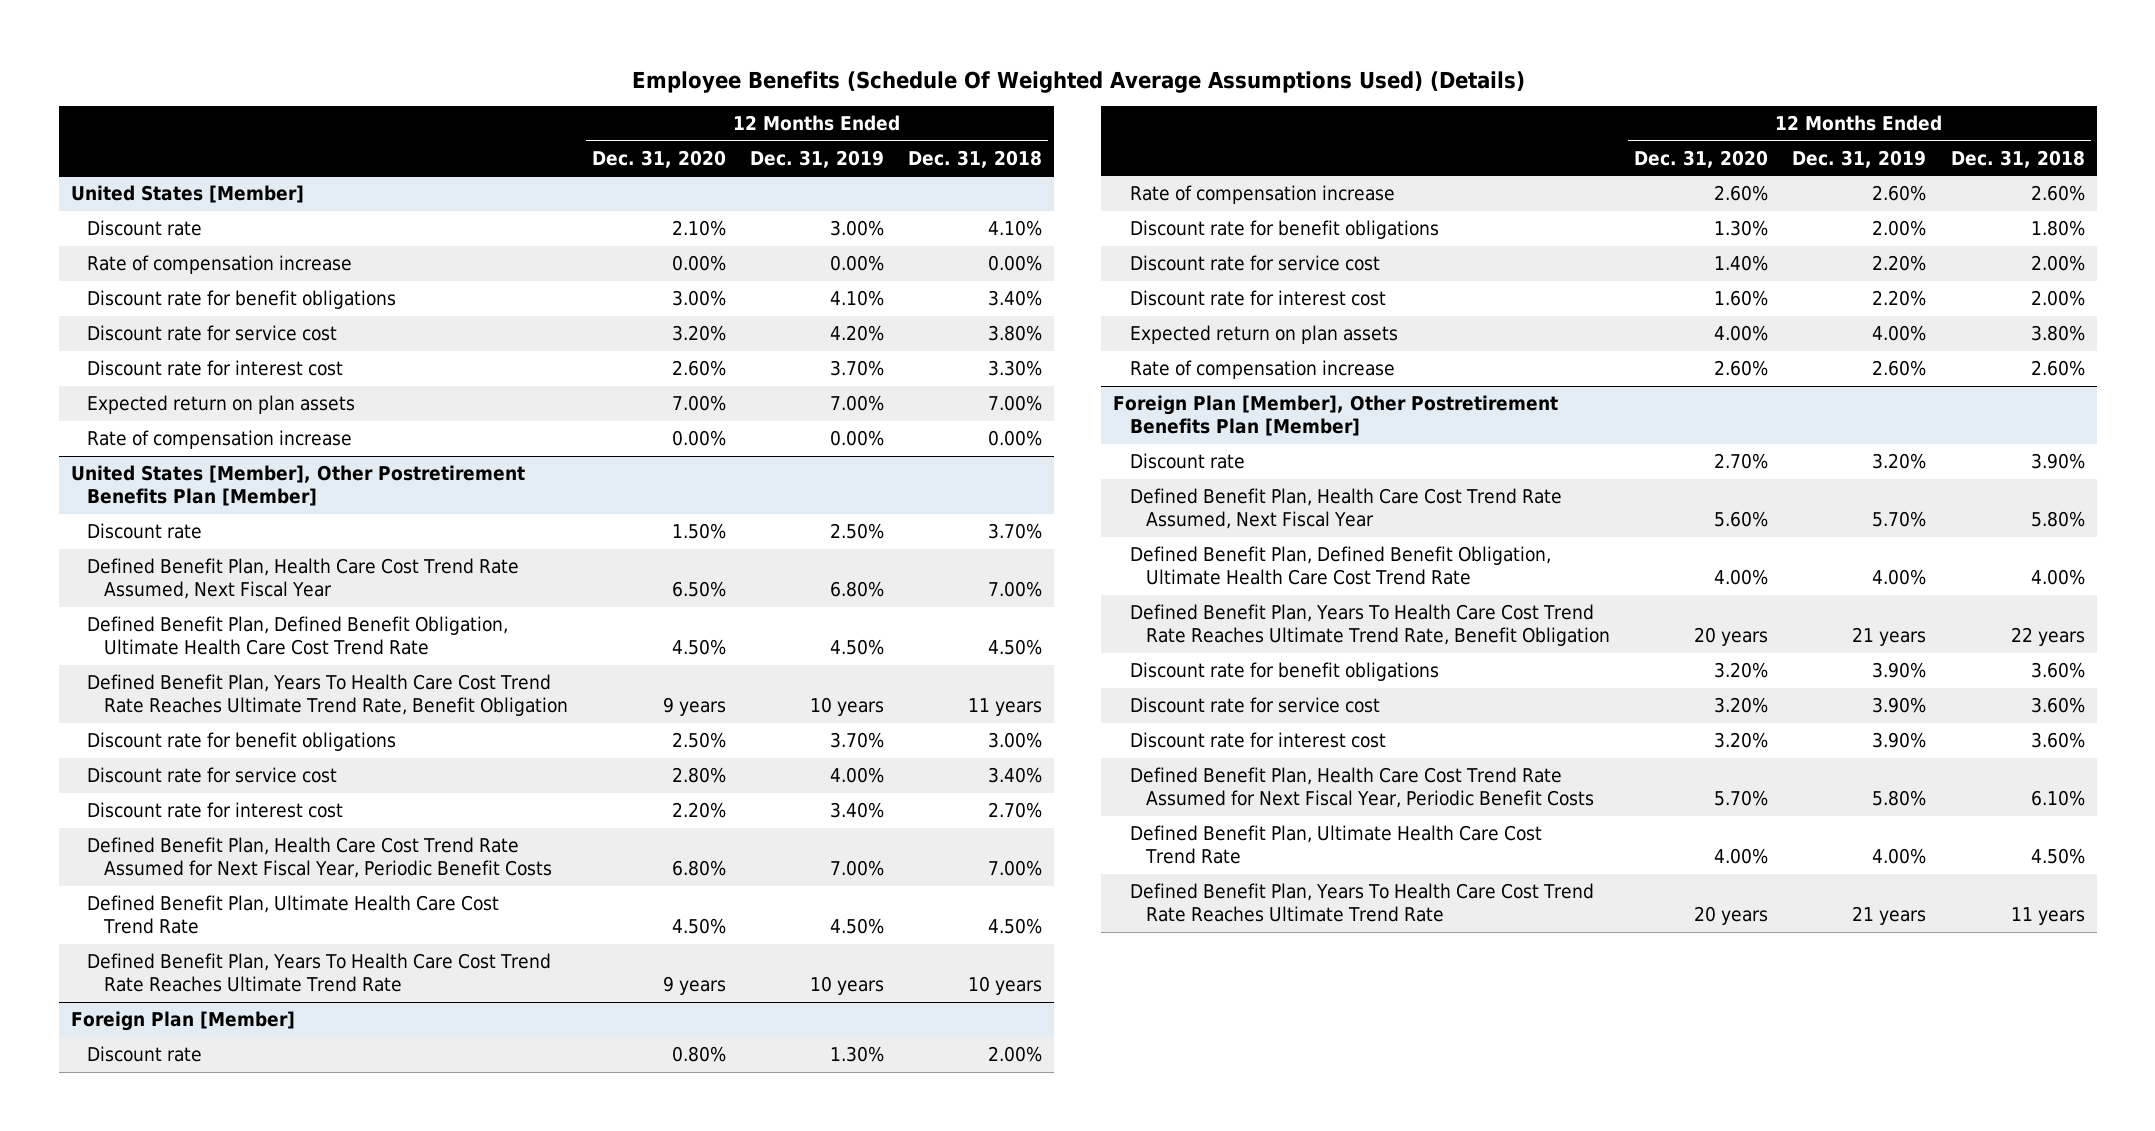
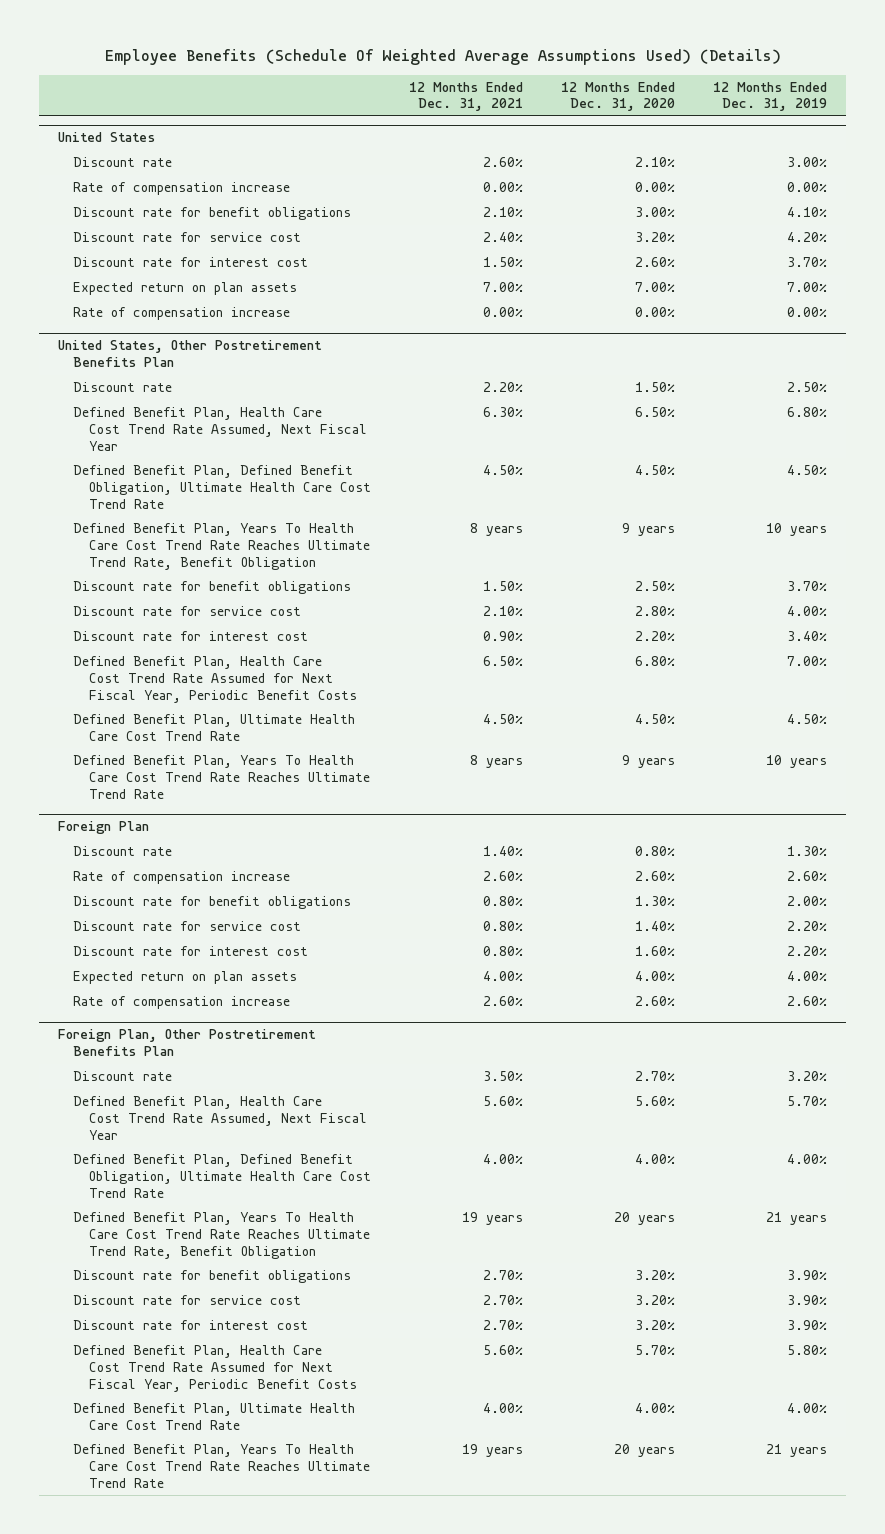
- | 12 Months Ended Dec. 31, 2020 | 12 Months Ended Dec. 31, 2019 | 12 Months Ended Dec. 31, 2018
+ | 12 Months Ended Dec. 31, 2021 | 12 Months Ended Dec. 31, 2020 | 12 Months Ended Dec. 31, 2019
- United States [Member]
+ United States
- United States [Member], Other Postretirement Benefits Plan [Member]
+ United States, Other Postretirement Benefits Plan
- Foreign Plan [Member]
+ Foreign Plan
- Foreign Plan [Member], Other Postretirement Benefits Plan [Member]
+ Foreign Plan, Other Postretirement Benefits Plan

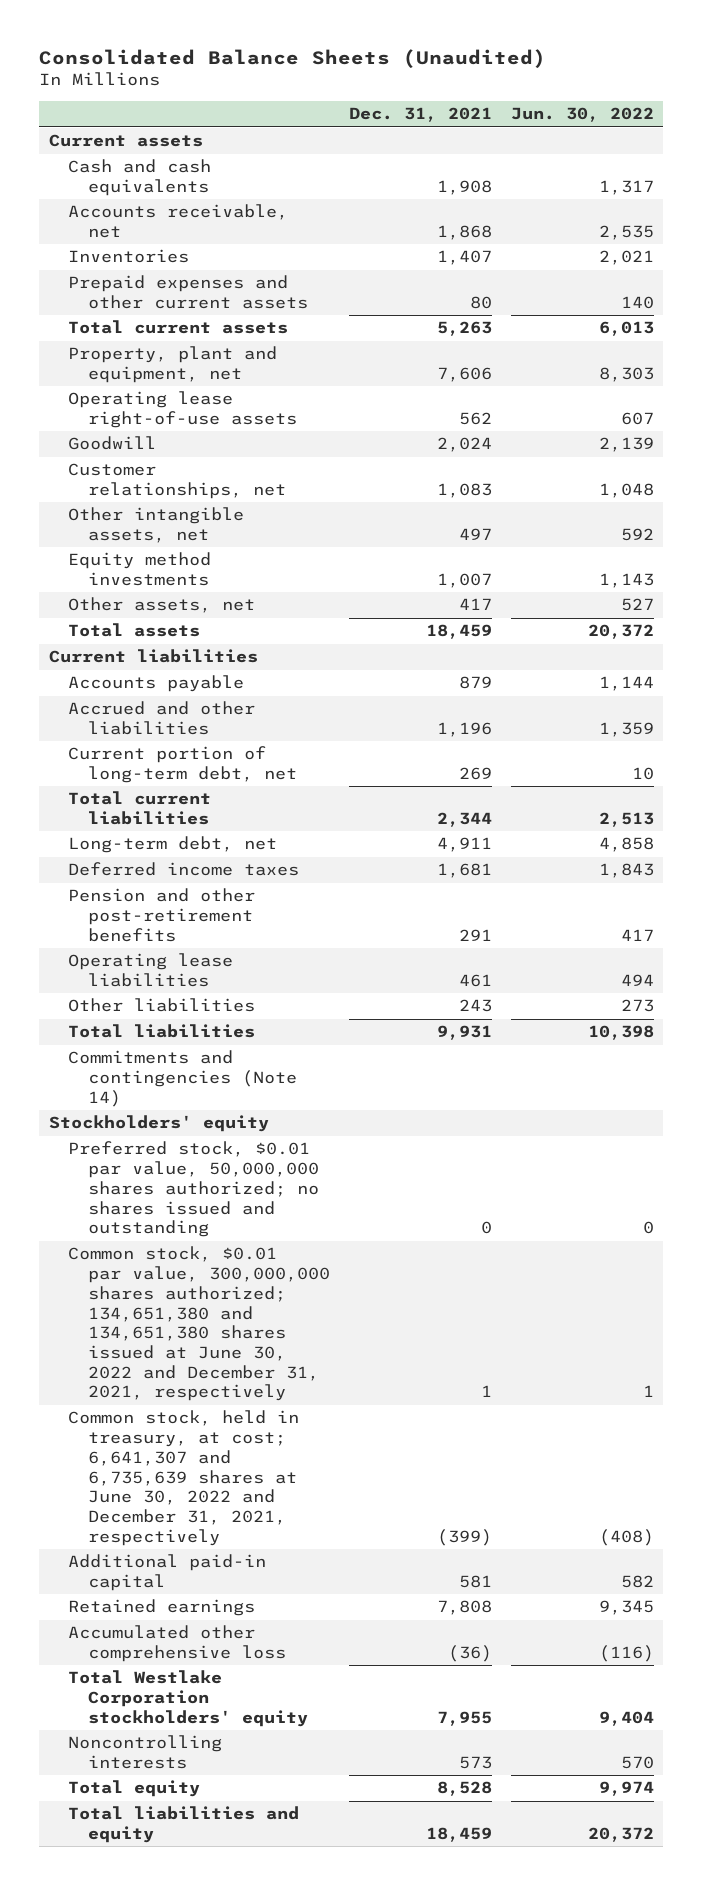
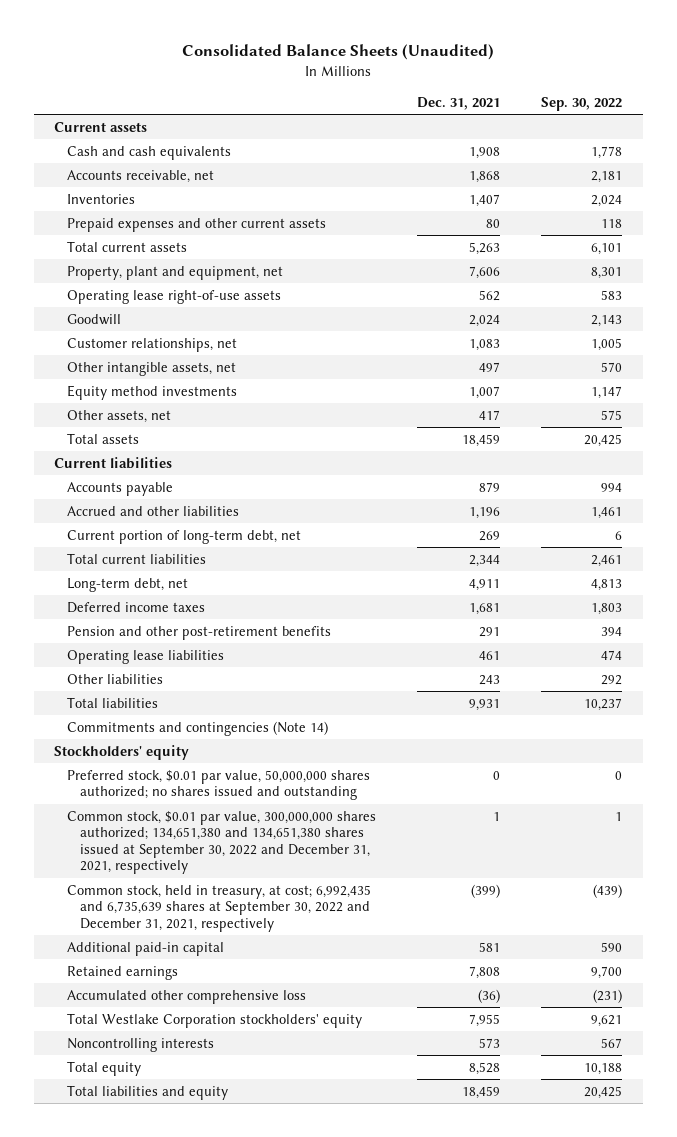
- | Dec. 31, 2021 | Jun. 30, 2022
+ | Dec. 31, 2021 | Sep. 30, 2022
- Common stock, $0.01 par value, 300,000,000 shares authorized; 134,651,380 and 134,651,380 shares issued at June 30, 2022 and December 31, 2021, respectively | 1 | 1
- Common stock, held in treasury, at cost; 6,641,307 and 6,735,639 shares at June 30, 2022 and December 31, 2021, respectively | (399) | (408)
+ Common stock, $0.01 par value, 300,000,000 shares authorized; 134,651,380 and 134,651,380 shares issued at September 30, 2022 and December 31, 2021, respectively | 1 | 1
+ Common stock, held in treasury, at cost; 6,992,435 and 6,735,639 shares at September 30, 2022 and December 31, 2021, respectively | (399) | (439)

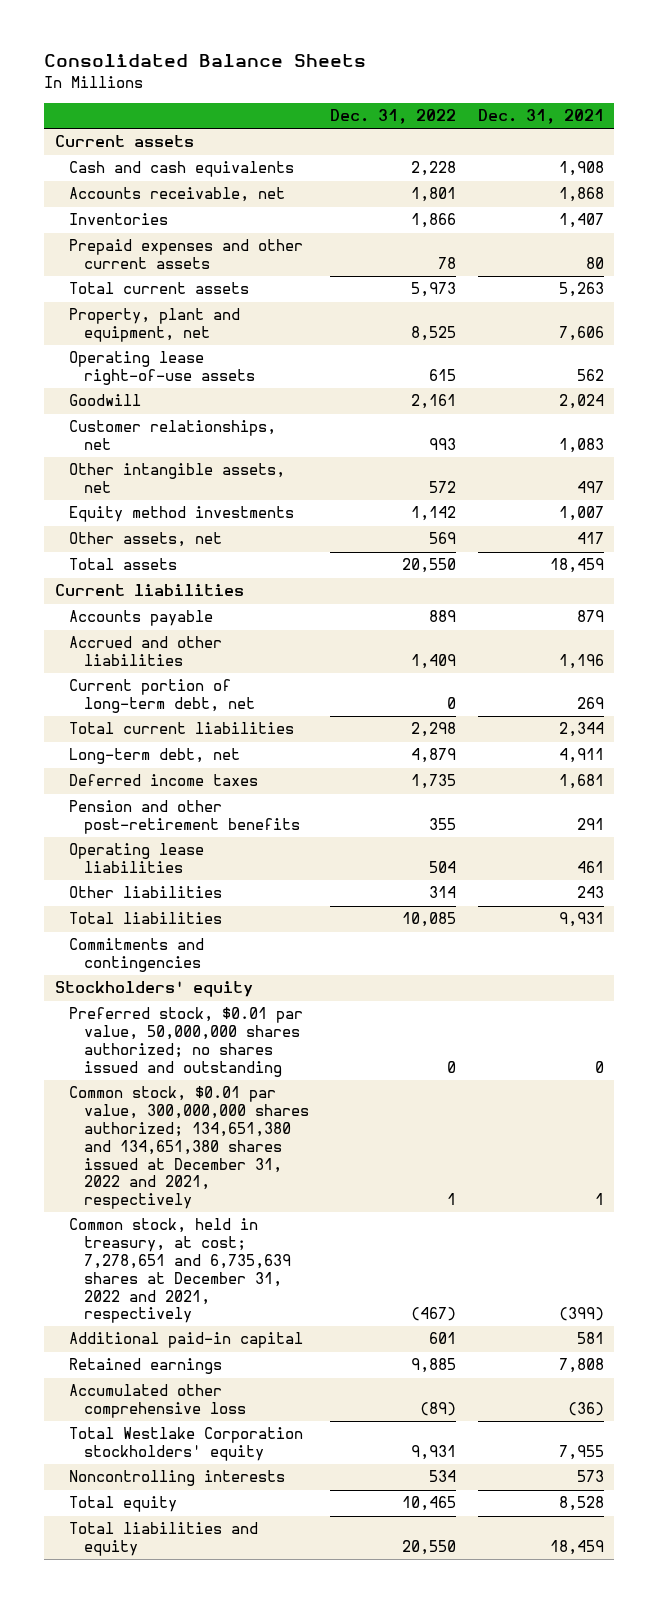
- Consolidated Balance Sheets (Unaudited)
+ Consolidated Balance Sheets
- | Dec. 31, 2021 | Sep. 30, 2022
+ | Dec. 31, 2022 | Dec. 31, 2021
- Commitments and contingencies (Note 14)
+ Commitments and contingencies
- Common stock, $0.01 par value, 300,000,000 shares authorized; 134,651,380 and 134,651,380 shares issued at September 30, 2022 and December 31, 2021, respectively | 1 | 1
- Common stock, held in treasury, at cost; 6,992,435 and 6,735,639 shares at September 30, 2022 and December 31, 2021, respectively | (399) | (439)
+ Common stock, $0.01 par value, 300,000,000 shares authorized; 134,651,380 and 134,651,380 shares issued at December 31, 2022 and 2021, respectively | 1 | 1
+ Common stock, held in treasury, at cost; 7,278,651 and 6,735,639 shares at December 31, 2022 and 2021, respectively | (467) | (399)

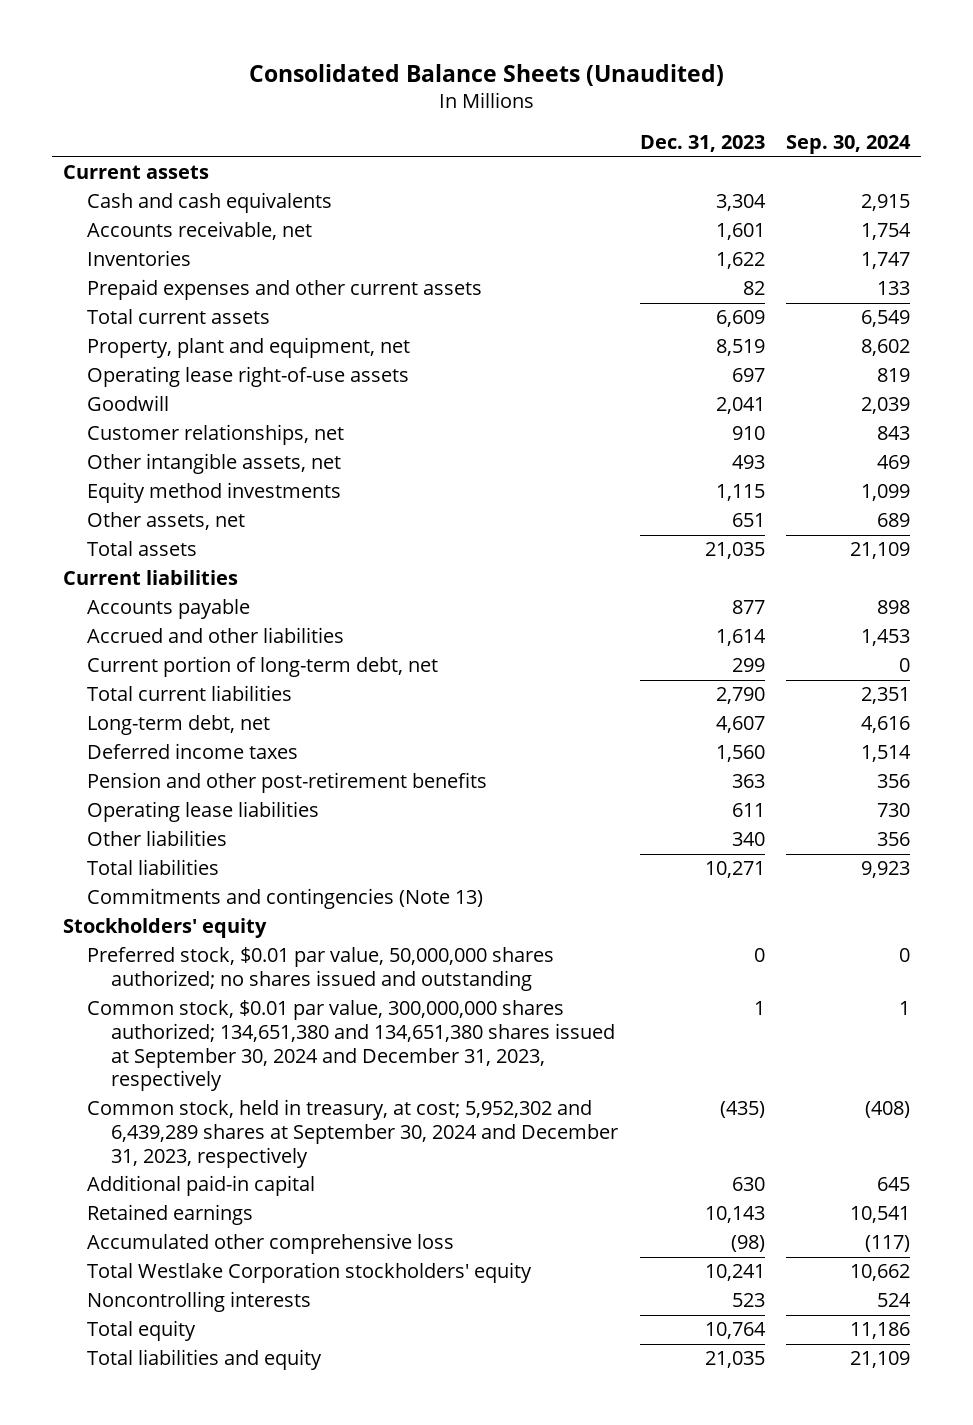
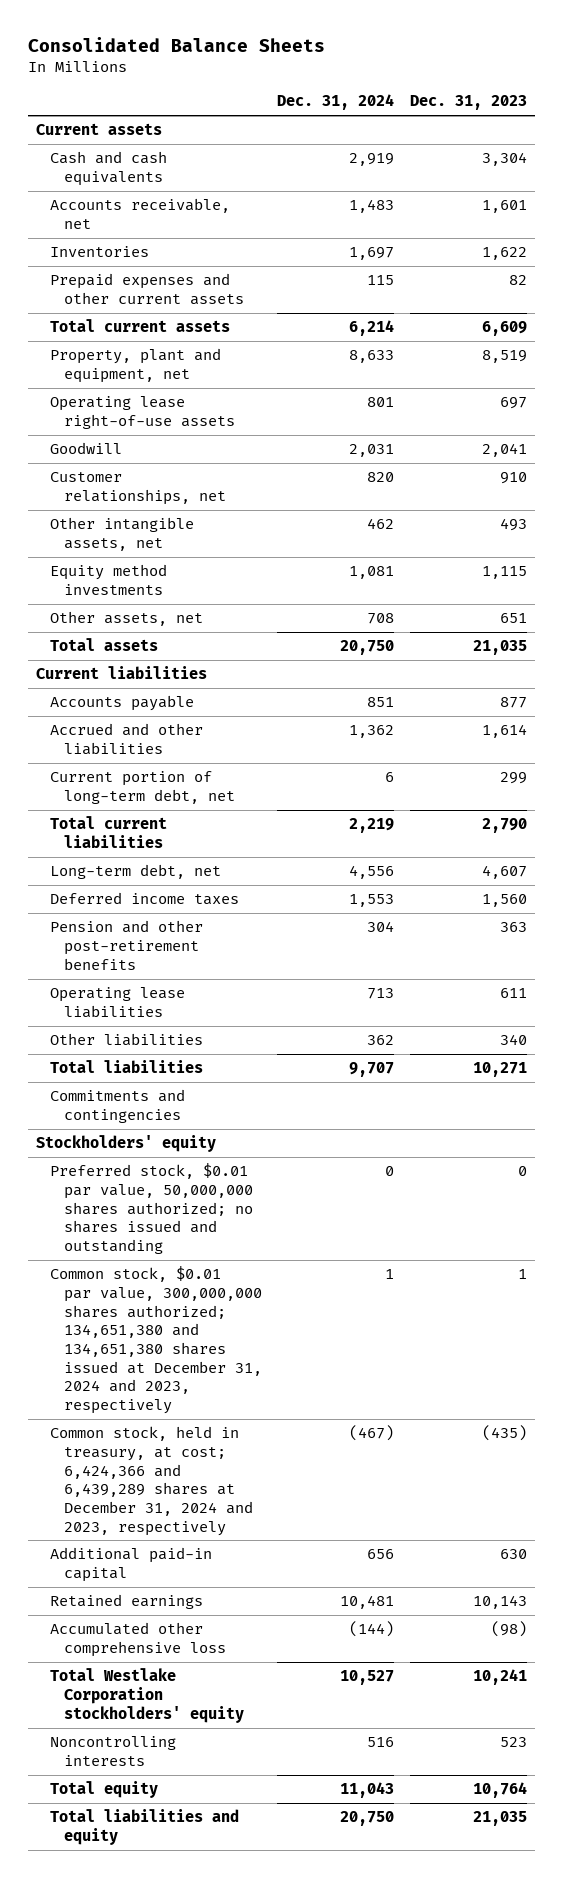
- Consolidated Balance Sheets (Unaudited)
+ Consolidated Balance Sheets
- | Dec. 31, 2023 | Sep. 30, 2024
+ | Dec. 31, 2024 | Dec. 31, 2023
- Commitments and contingencies (Note 13)
+ Commitments and contingencies
- Common stock, $0.01 par value, 300,000,000 shares authorized; 134,651,380 and 134,651,380 shares issued at September 30, 2024 and December 31, 2023, respectively | 1 | 1
- Common stock, held in treasury, at cost; 5,952,302 and 6,439,289 shares at September 30, 2024 and December 31, 2023, respectively | (435) | (408)
+ Common stock, $0.01 par value, 300,000,000 shares authorized; 134,651,380 and 134,651,380 shares issued at December 31, 2024 and 2023, respectively | 1 | 1
+ Common stock, held in treasury, at cost; 6,424,366 and 6,439,289 shares at December 31, 2024 and 2023, respectively | (467) | (435)

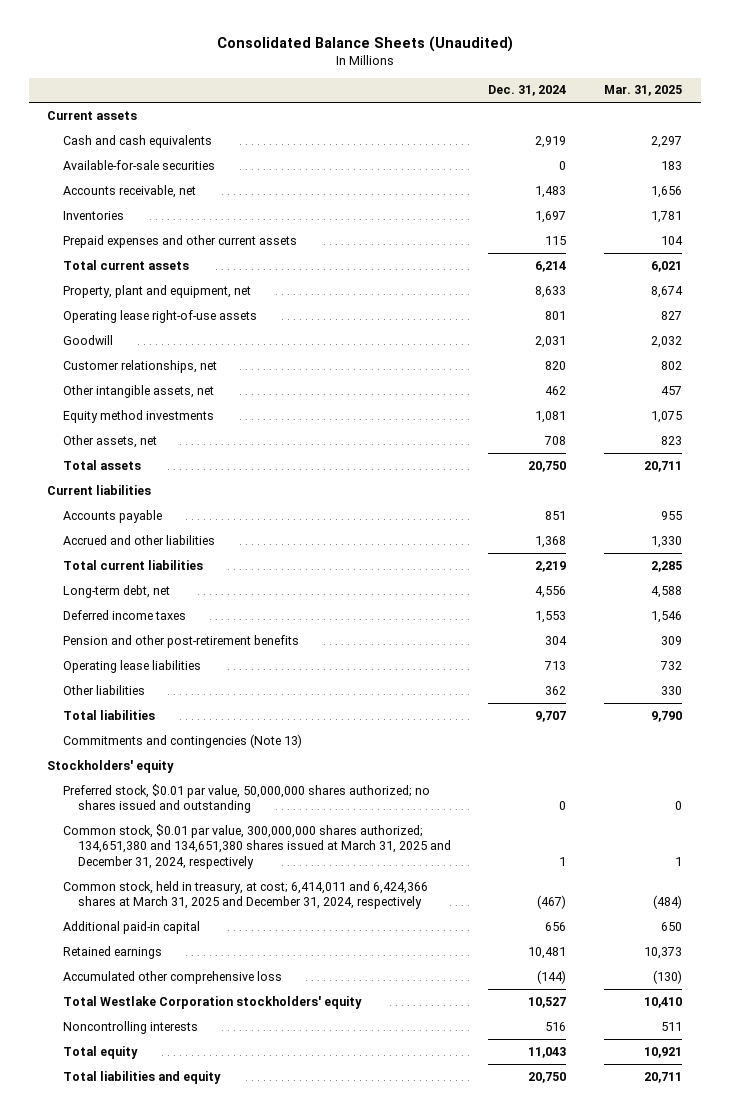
- Consolidated Balance Sheets
+ Consolidated Balance Sheets (Unaudited)
- | Dec. 31, 2024 | Dec. 31, 2023
+ | Dec. 31, 2024 | Mar. 31, 2025
+ Available-for-sale securities | 0 | 183
- Accrued and other liabilities | 1,362 | 1,614
- Current portion of long-term debt, net | 6 | 299
+ Accrued and other liabilities | 1,368 | 1,330
- Commitments and contingencies
+ Commitments and contingencies (Note 13)
- Common stock, $0.01 par value, 300,000,000 shares authorized; 134,651,380 and 134,651,380 shares issued at December 31, 2024 and 2023, respectively | 1 | 1
- Common stock, held in treasury, at cost; 6,424,366 and 6,439,289 shares at December 31, 2024 and 2023, respectively | (467) | (435)
+ Common stock, $0.01 par value, 300,000,000 shares authorized; 134,651,380 and 134,651,380 shares issued at March 31, 2025 and December 31, 2024, respectively | 1 | 1
+ Common stock, held in treasury, at cost; 6,414,011 and 6,424,366 shares at March 31, 2025 and December 31, 2024, respectively | (467) | (484)

